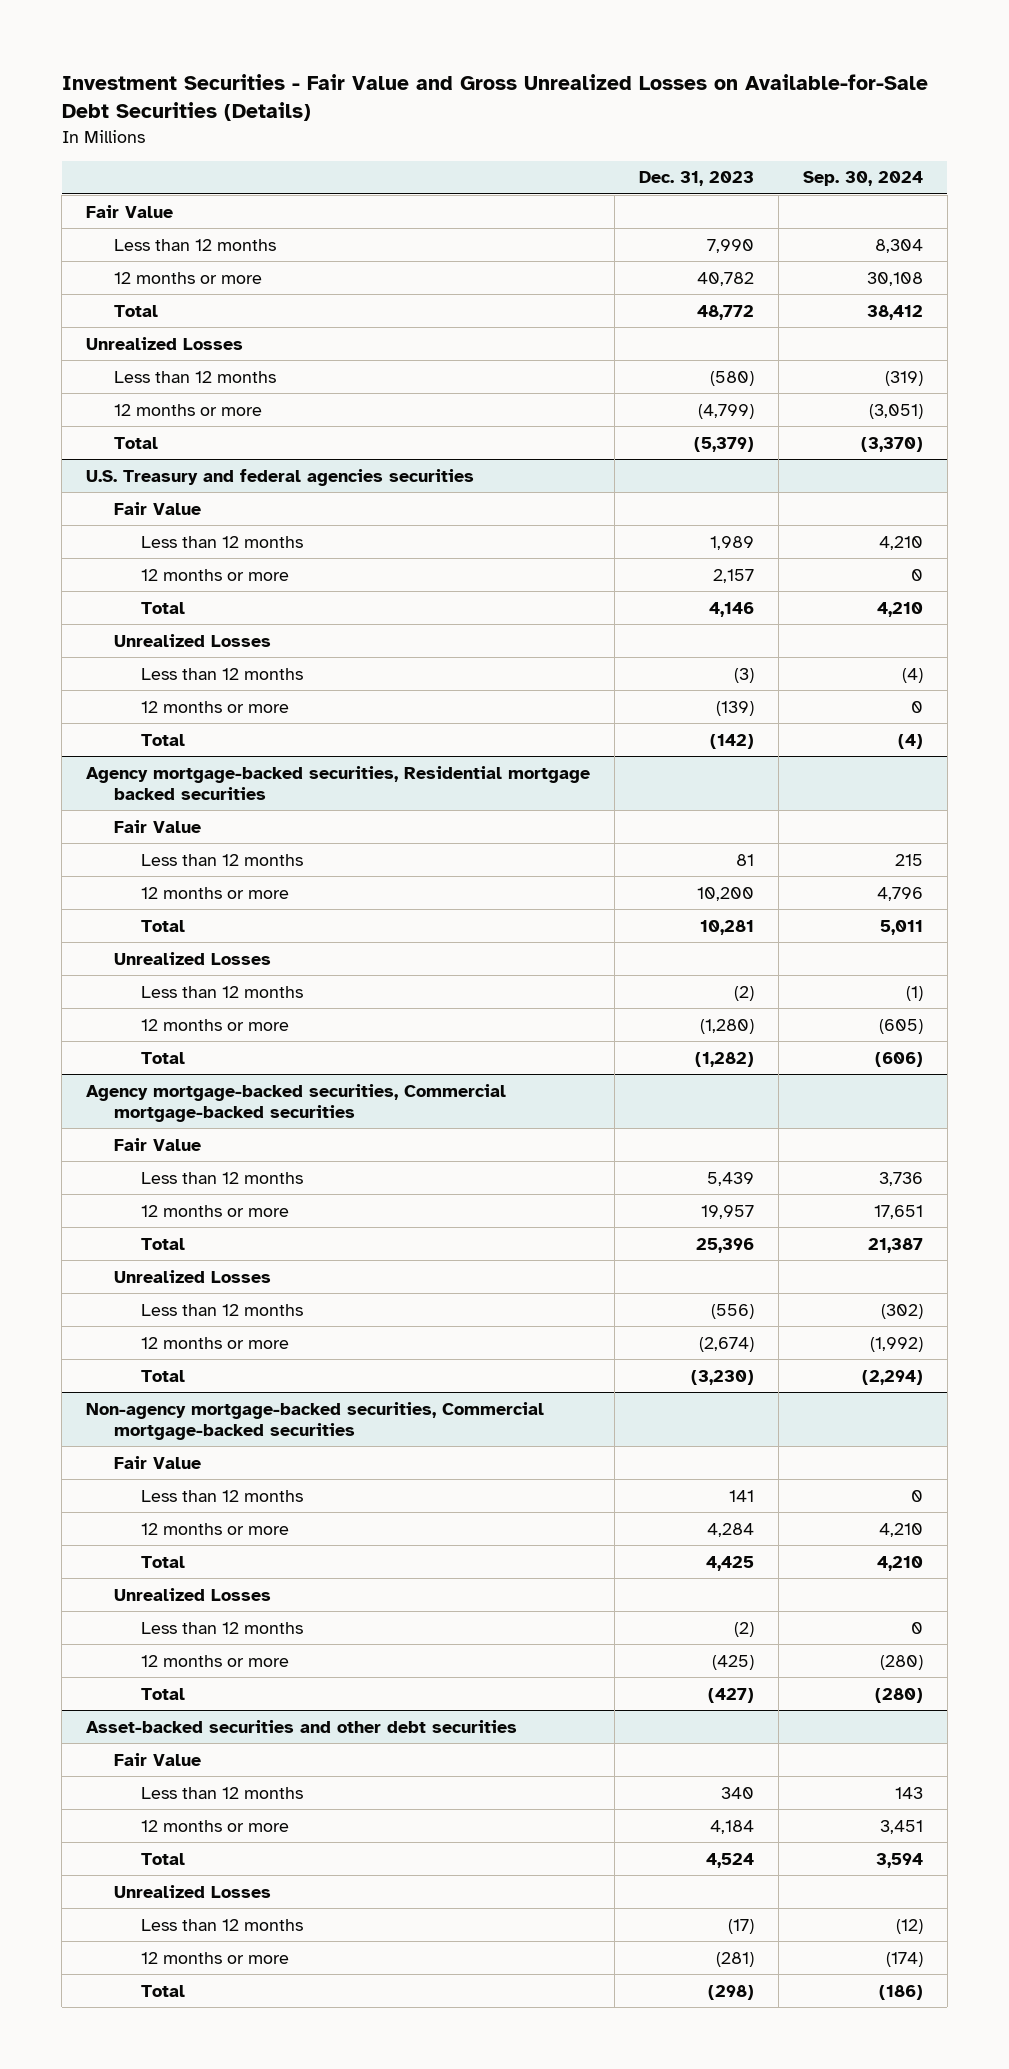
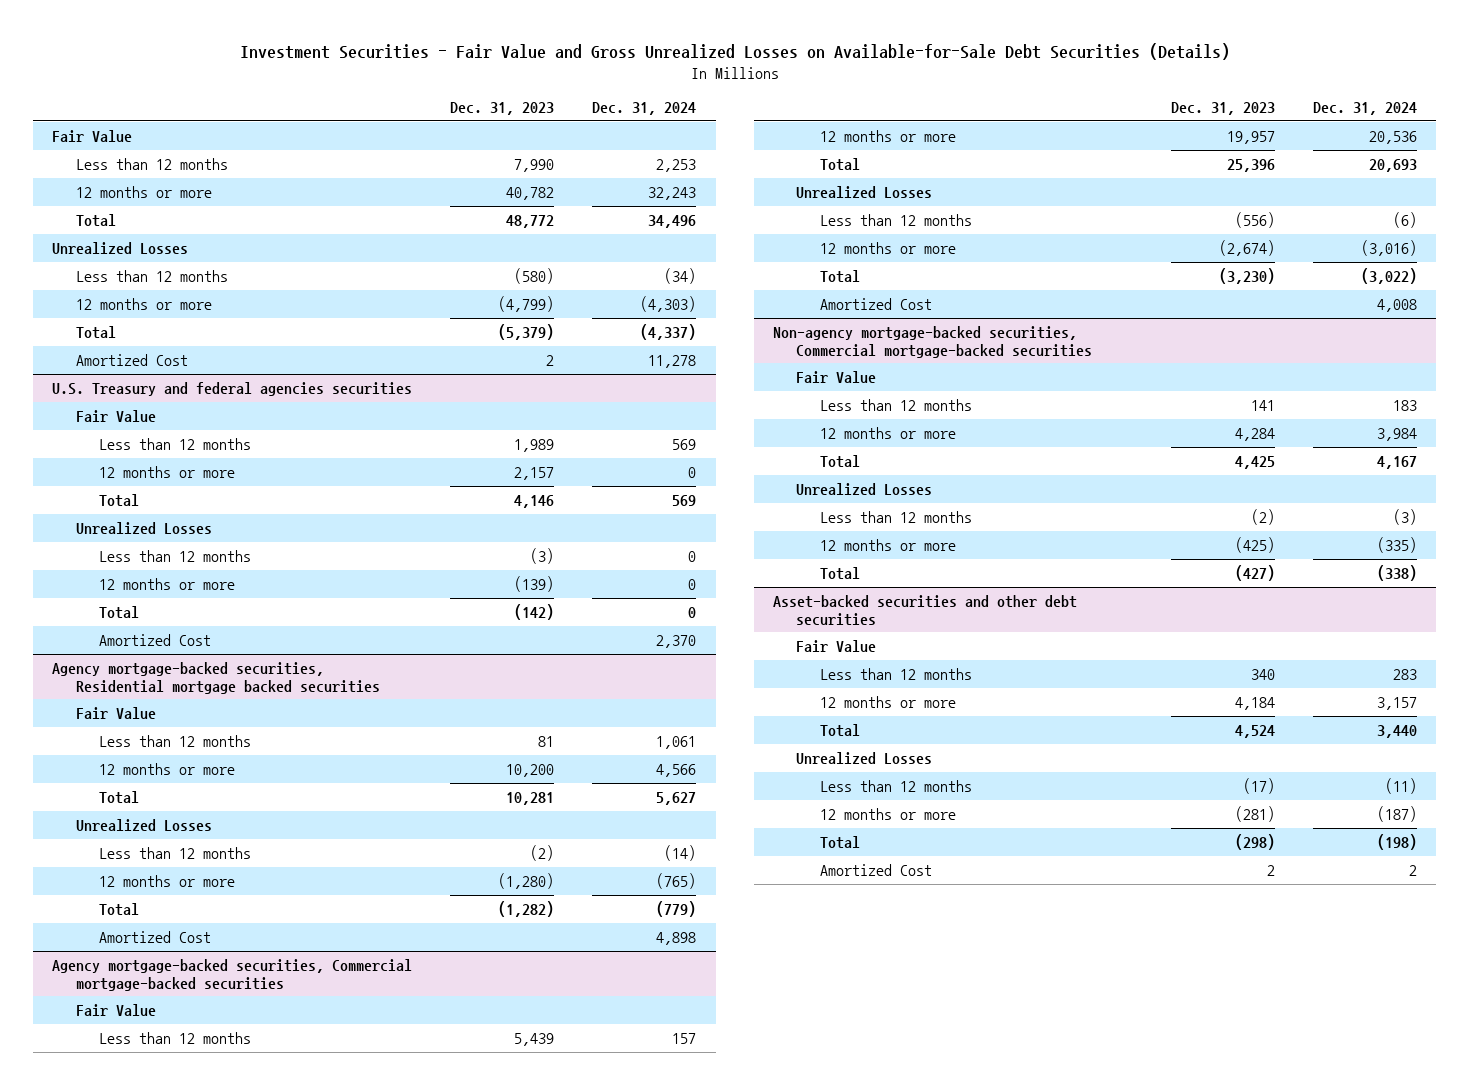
- | Dec. 31, 2023 | Sep. 30, 2024
+ | Dec. 31, 2023 | Dec. 31, 2024
+ Amortized Cost | 2 | 11,278
@ U.S. Treasury and federal agencies securities
+ Amortized Cost | | 2,370
@ Agency mortgage-backed securities, Residential mortgage backed securities
+ Amortized Cost | | 4,898
@ Agency mortgage-backed securities, Commercial mortgage-backed securities
+ Amortized Cost | | 4,008
@ Asset-backed securities and other debt securities
+ Amortized Cost | 2 | 2

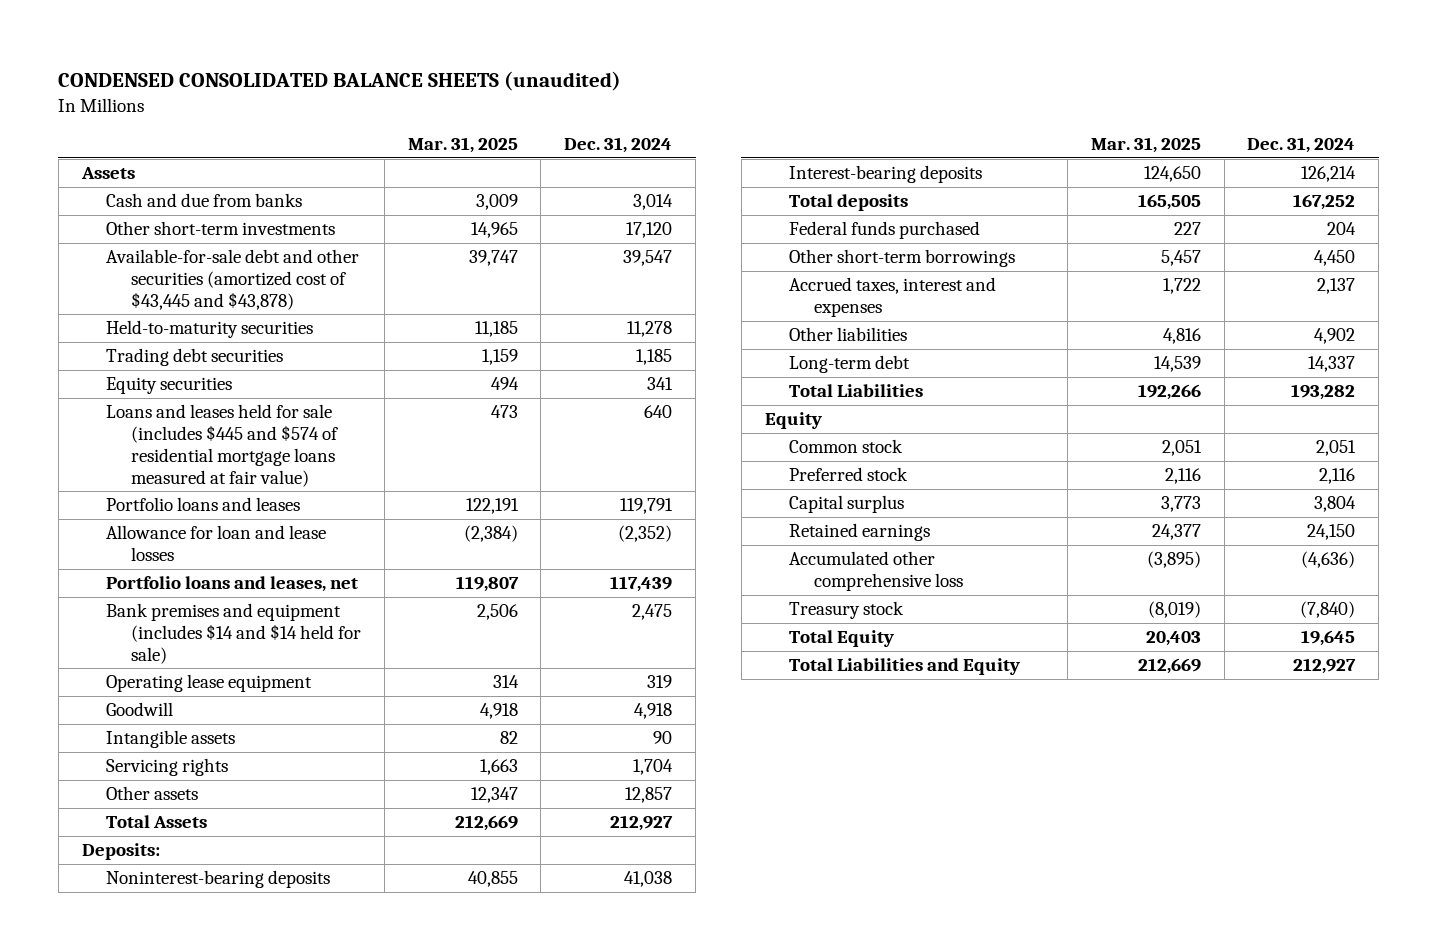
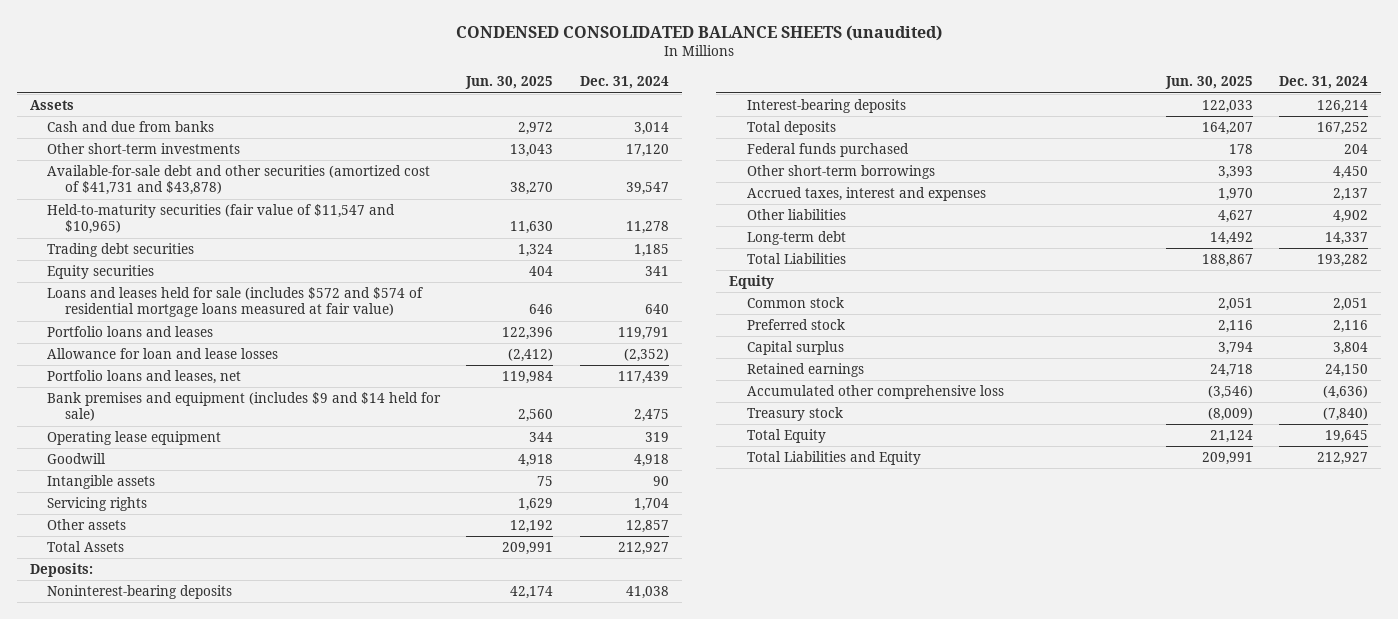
- | Mar. 31, 2025 | Dec. 31, 2024
+ | Jun. 30, 2025 | Dec. 31, 2024
- Available-for-sale debt and other securities (amortized cost of $43,445 and $43,878) | 39,747 | 39,547
- Held-to-maturity securities | 11,185 | 11,278
+ Available-for-sale debt and other securities (amortized cost of $41,731 and $43,878) | 38,270 | 39,547
+ Held-to-maturity securities (fair value of $11,547 and $10,965) | 11,630 | 11,278
- Loans and leases held for sale (includes $445 and $574 of residential mortgage loans measured at fair value) | 473 | 640
+ Loans and leases held for sale (includes $572 and $574 of residential mortgage loans measured at fair value) | 646 | 640
- Bank premises and equipment (includes $14 and $14 held for sale) | 2,506 | 2,475
+ Bank premises and equipment (includes $9 and $14 held for sale) | 2,560 | 2,475

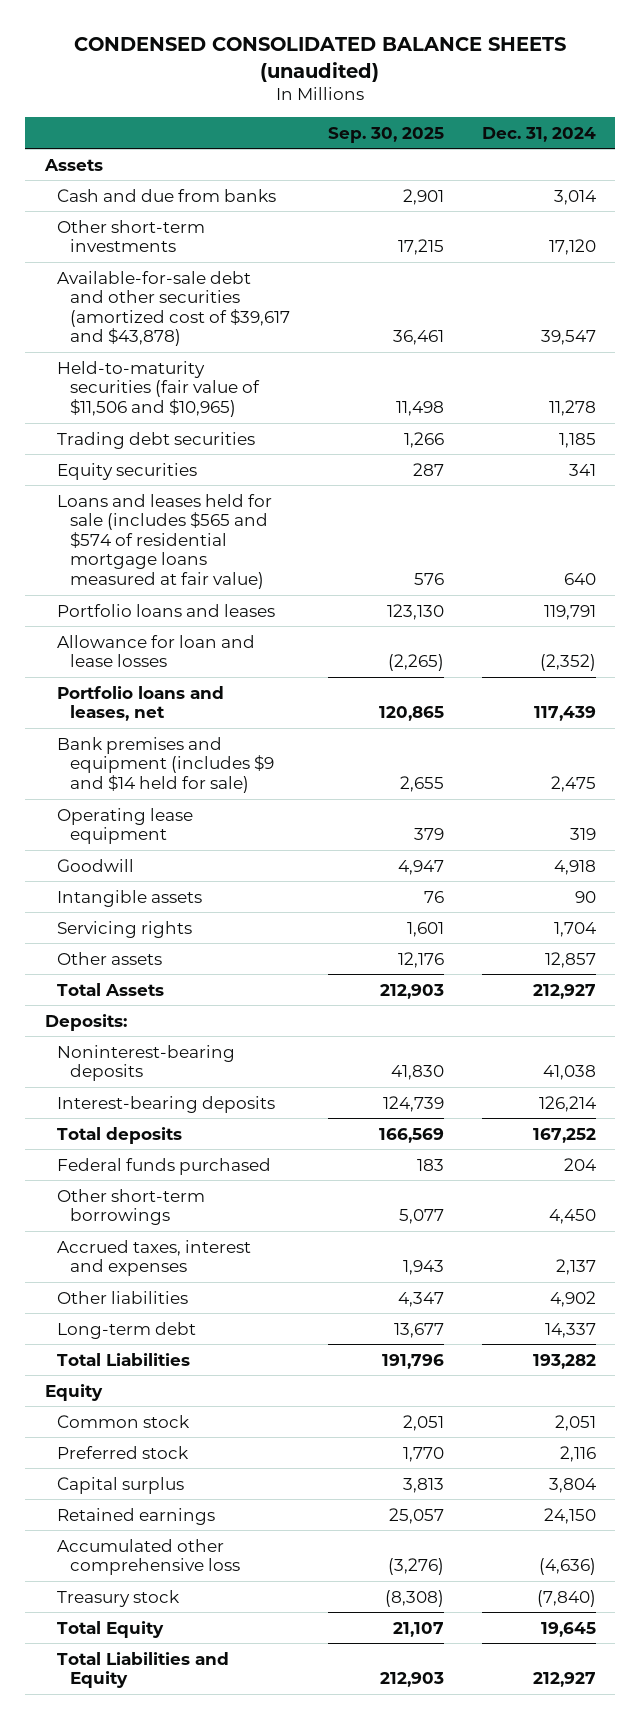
- | Jun. 30, 2025 | Dec. 31, 2024
+ | Sep. 30, 2025 | Dec. 31, 2024
- Available-for-sale debt and other securities (amortized cost of $41,731 and $43,878) | 38,270 | 39,547
- Held-to-maturity securities (fair value of $11,547 and $10,965) | 11,630 | 11,278
+ Available-for-sale debt and other securities (amortized cost of $39,617 and $43,878) | 36,461 | 39,547
+ Held-to-maturity securities (fair value of $11,506 and $10,965) | 11,498 | 11,278
- Loans and leases held for sale (includes $572 and $574 of residential mortgage loans measured at fair value) | 646 | 640
+ Loans and leases held for sale (includes $565 and $574 of residential mortgage loans measured at fair value) | 576 | 640

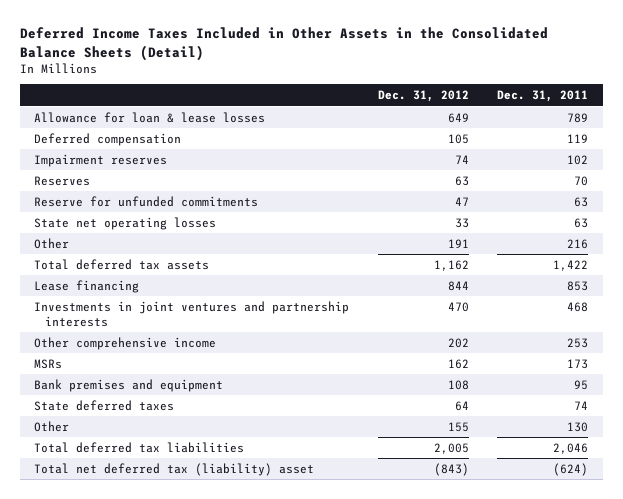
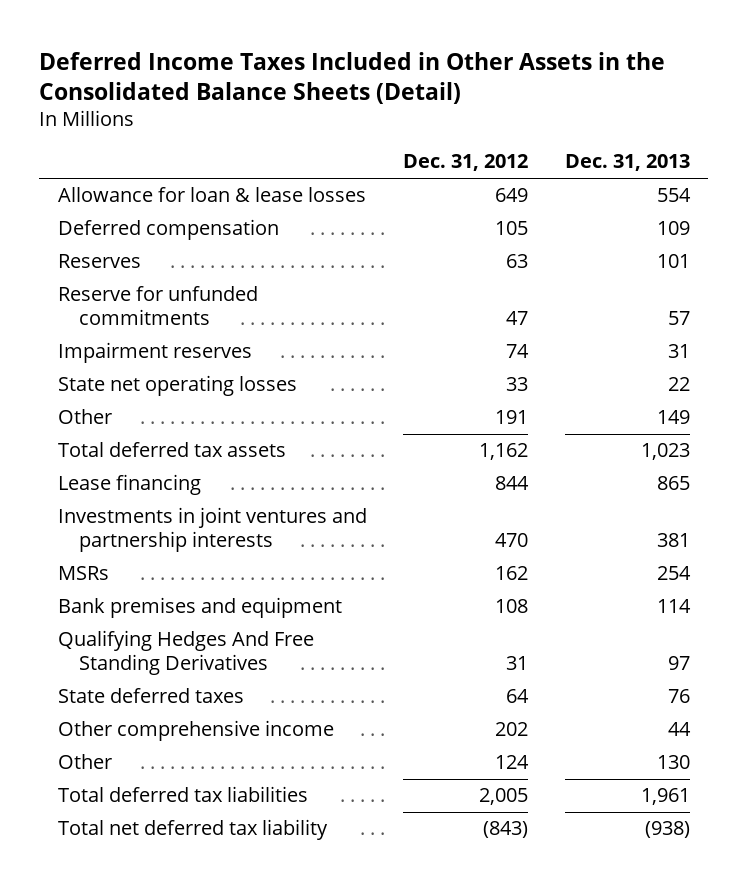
- | Dec. 31, 2012 | Dec. 31, 2011
+ | Dec. 31, 2012 | Dec. 31, 2013
moved down: Impairment reserves | 74 | 31
+ Qualifying Hedges And Free Standing Derivatives | 31 | 97
- Other | 155 | 130
moved down: Other comprehensive income | 202 | 44
+ Other | 124 | 130
- Total net deferred tax (liability) asset | (843) | (624)
+ Total net deferred tax liability | (843) | (938)

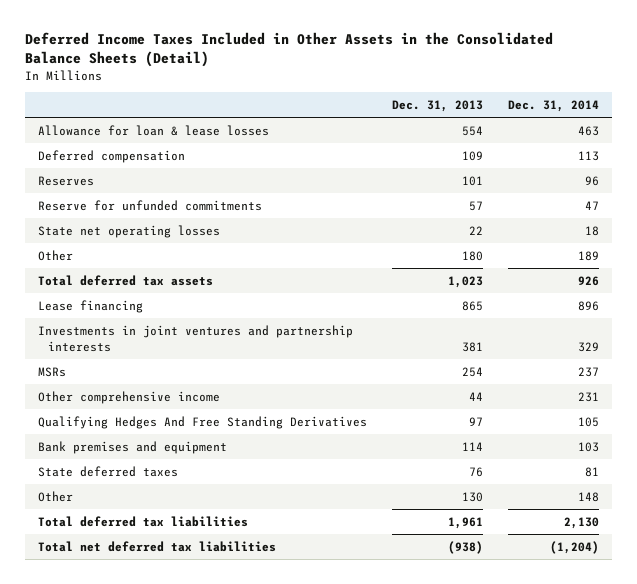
- | Dec. 31, 2012 | Dec. 31, 2013
+ | Dec. 31, 2013 | Dec. 31, 2014
- Impairment reserves | 74 | 31
- Other | 191 | 149
+ Other | 180 | 189
moved up: Other comprehensive income | 44 | 231
moved down: Bank premises and equipment | 114 | 103
- Total net deferred tax liability | (843) | (938)
+ Total net deferred tax liabilities | (938) | (1,204)

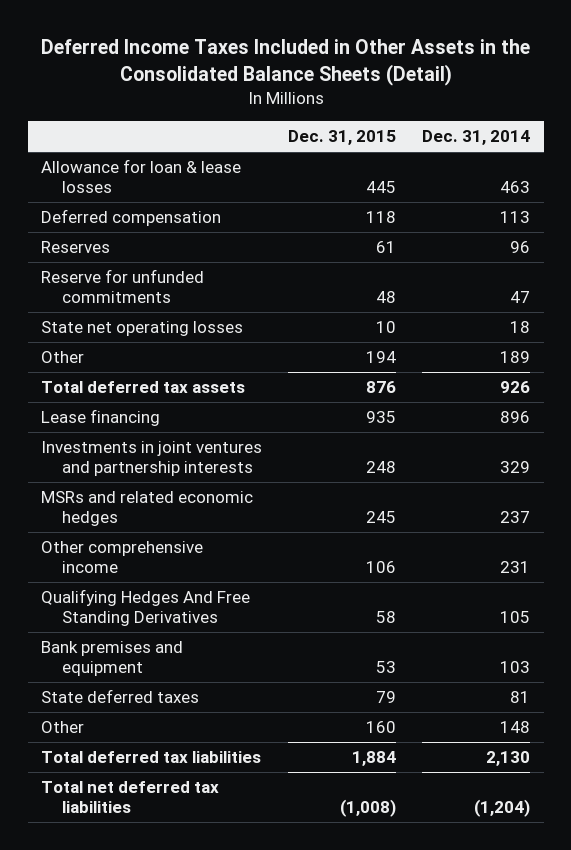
- | Dec. 31, 2013 | Dec. 31, 2014
+ | Dec. 31, 2015 | Dec. 31, 2014
- MSRs | 254 | 237
+ MSRs and related economic hedges | 245 | 237

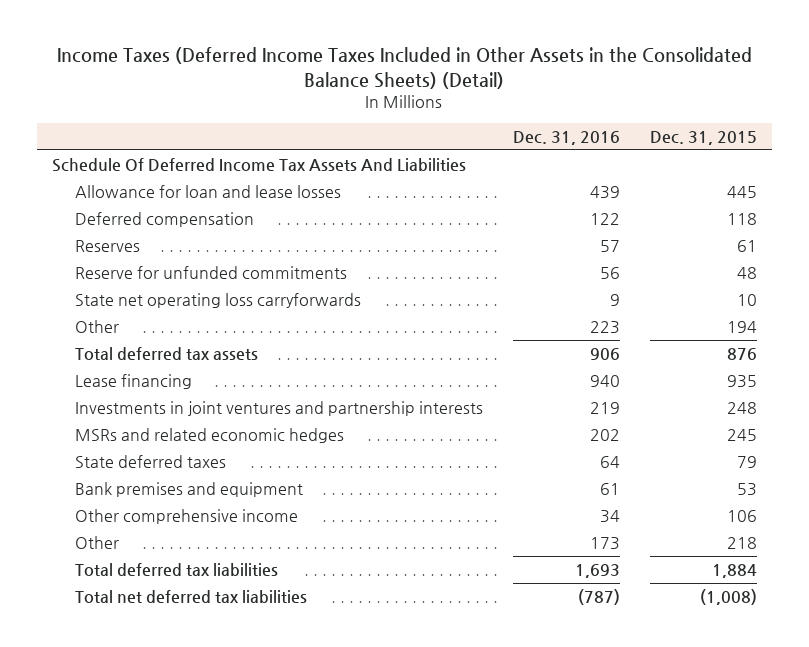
- Deferred Income Taxes Included in Other Assets in the Consolidated Balance Sheets (Detail)
+ Income Taxes (Deferred Income Taxes Included in Other Assets in the Consolidated Balance Sheets) (Detail)
- | Dec. 31, 2015 | Dec. 31, 2014
+ | Dec. 31, 2016 | Dec. 31, 2015
- Allowance for loan & lease losses | 445 | 463
+ Schedule Of Deferred Income Tax Assets And Liabilities
+ Allowance for loan and lease losses | 439 | 445
- State net operating losses | 10 | 18
+ State net operating loss carryforwards | 9 | 10
- Qualifying Hedges And Free Standing Derivatives | 58 | 105
- Other | 160 | 148
moved down: Bank premises and equipment | 61 | 53
moved down: Other comprehensive income | 34 | 106
+ Other | 173 | 218

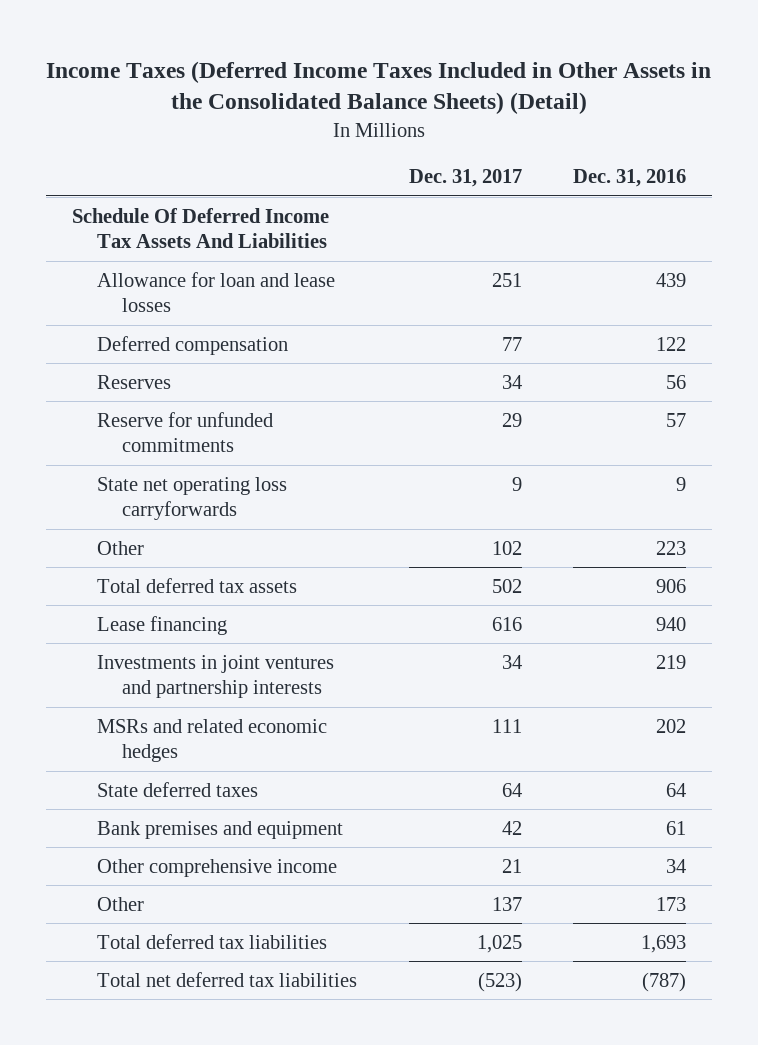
- | Dec. 31, 2016 | Dec. 31, 2015
+ | Dec. 31, 2017 | Dec. 31, 2016
- Reserves | 57 | 61
- Reserve for unfunded commitments | 56 | 48
+ Reserves | 34 | 56
+ Reserve for unfunded commitments | 29 | 57

